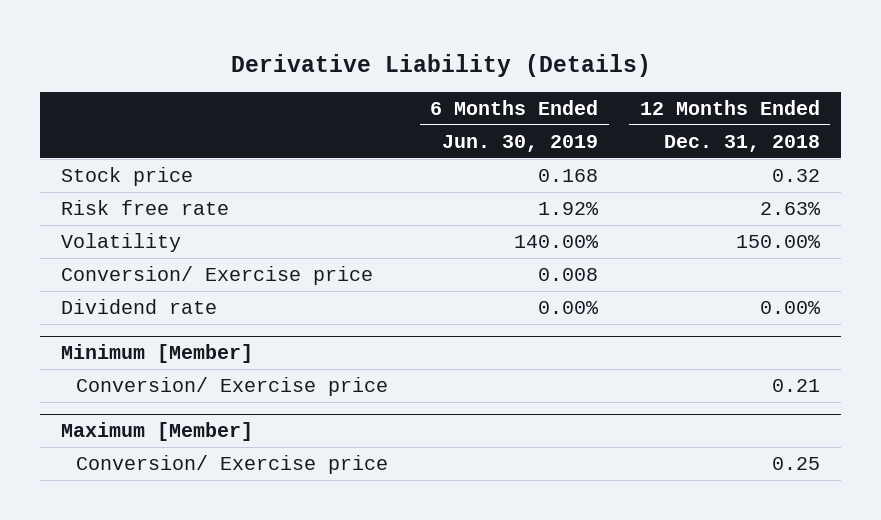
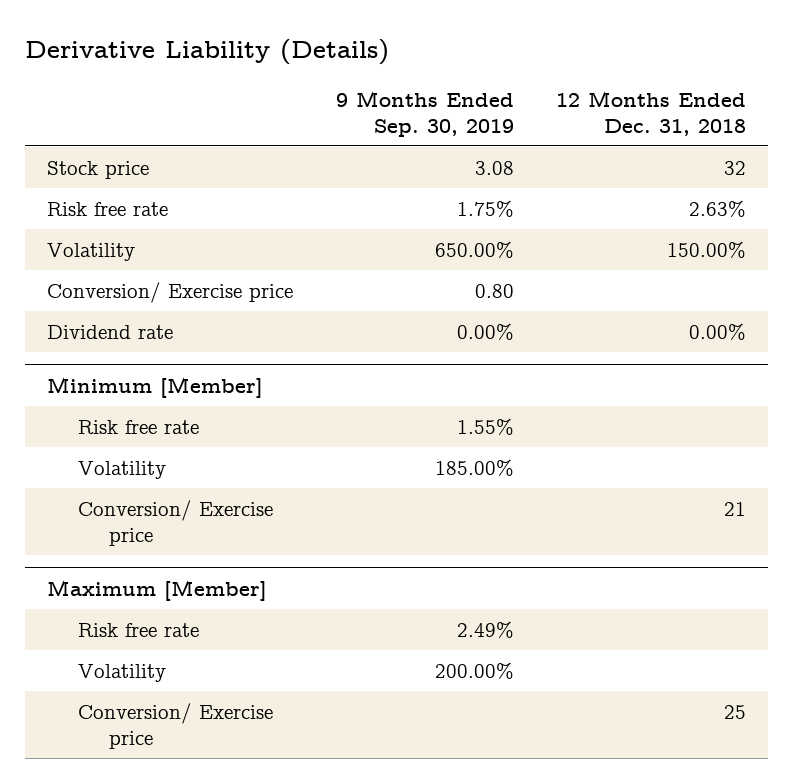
- | 6 Months Ended Jun. 30, 2019 | 12 Months Ended Dec. 31, 2018
+ | 9 Months Ended Sep. 30, 2019 | 12 Months Ended Dec. 31, 2018
- Stock price | 0.168 | 0.32
+ Stock price | 3.08 | 32
@ Minimum [Member]
- Conversion/ Exercise price | | 0.21
+ Risk free rate | 1.55% |
+ Volatility | 185.00% |
+ Conversion/ Exercise price | | 21
@ Maximum [Member]
- Conversion/ Exercise price | | 0.25
+ Risk free rate | 2.49% |
+ Volatility | 200.00% |
+ Conversion/ Exercise price | | 25

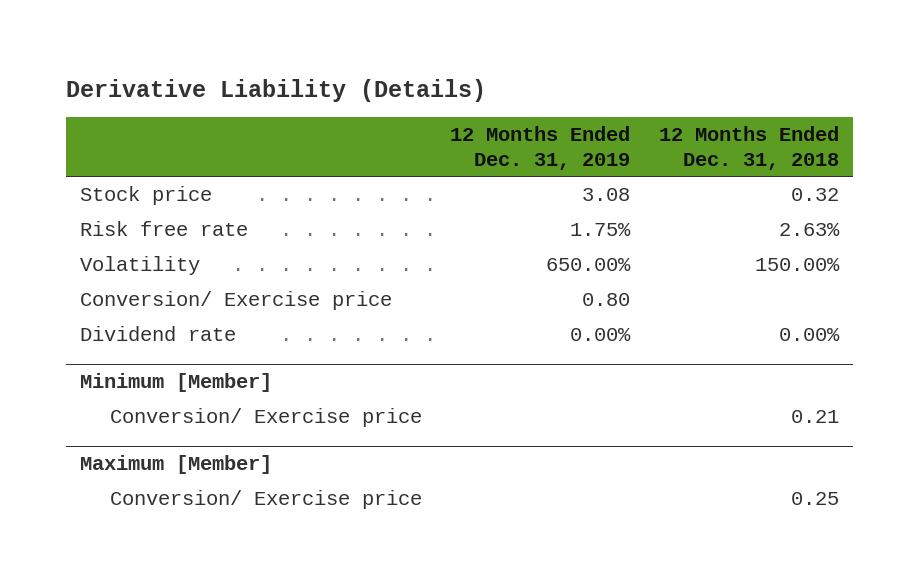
- | 9 Months Ended Sep. 30, 2019 | 12 Months Ended Dec. 31, 2018
+ | 12 Months Ended Dec. 31, 2019 | 12 Months Ended Dec. 31, 2018
- Stock price | 3.08 | 32
+ Stock price | 3.08 | 0.32
@ Minimum [Member]
- Risk free rate | 1.55% |
- Volatility | 185.00% |
- Conversion/ Exercise price | | 21
+ Conversion/ Exercise price | | 0.21
@ Maximum [Member]
- Risk free rate | 2.49% |
- Volatility | 200.00% |
- Conversion/ Exercise price | | 25
+ Conversion/ Exercise price | | 0.25

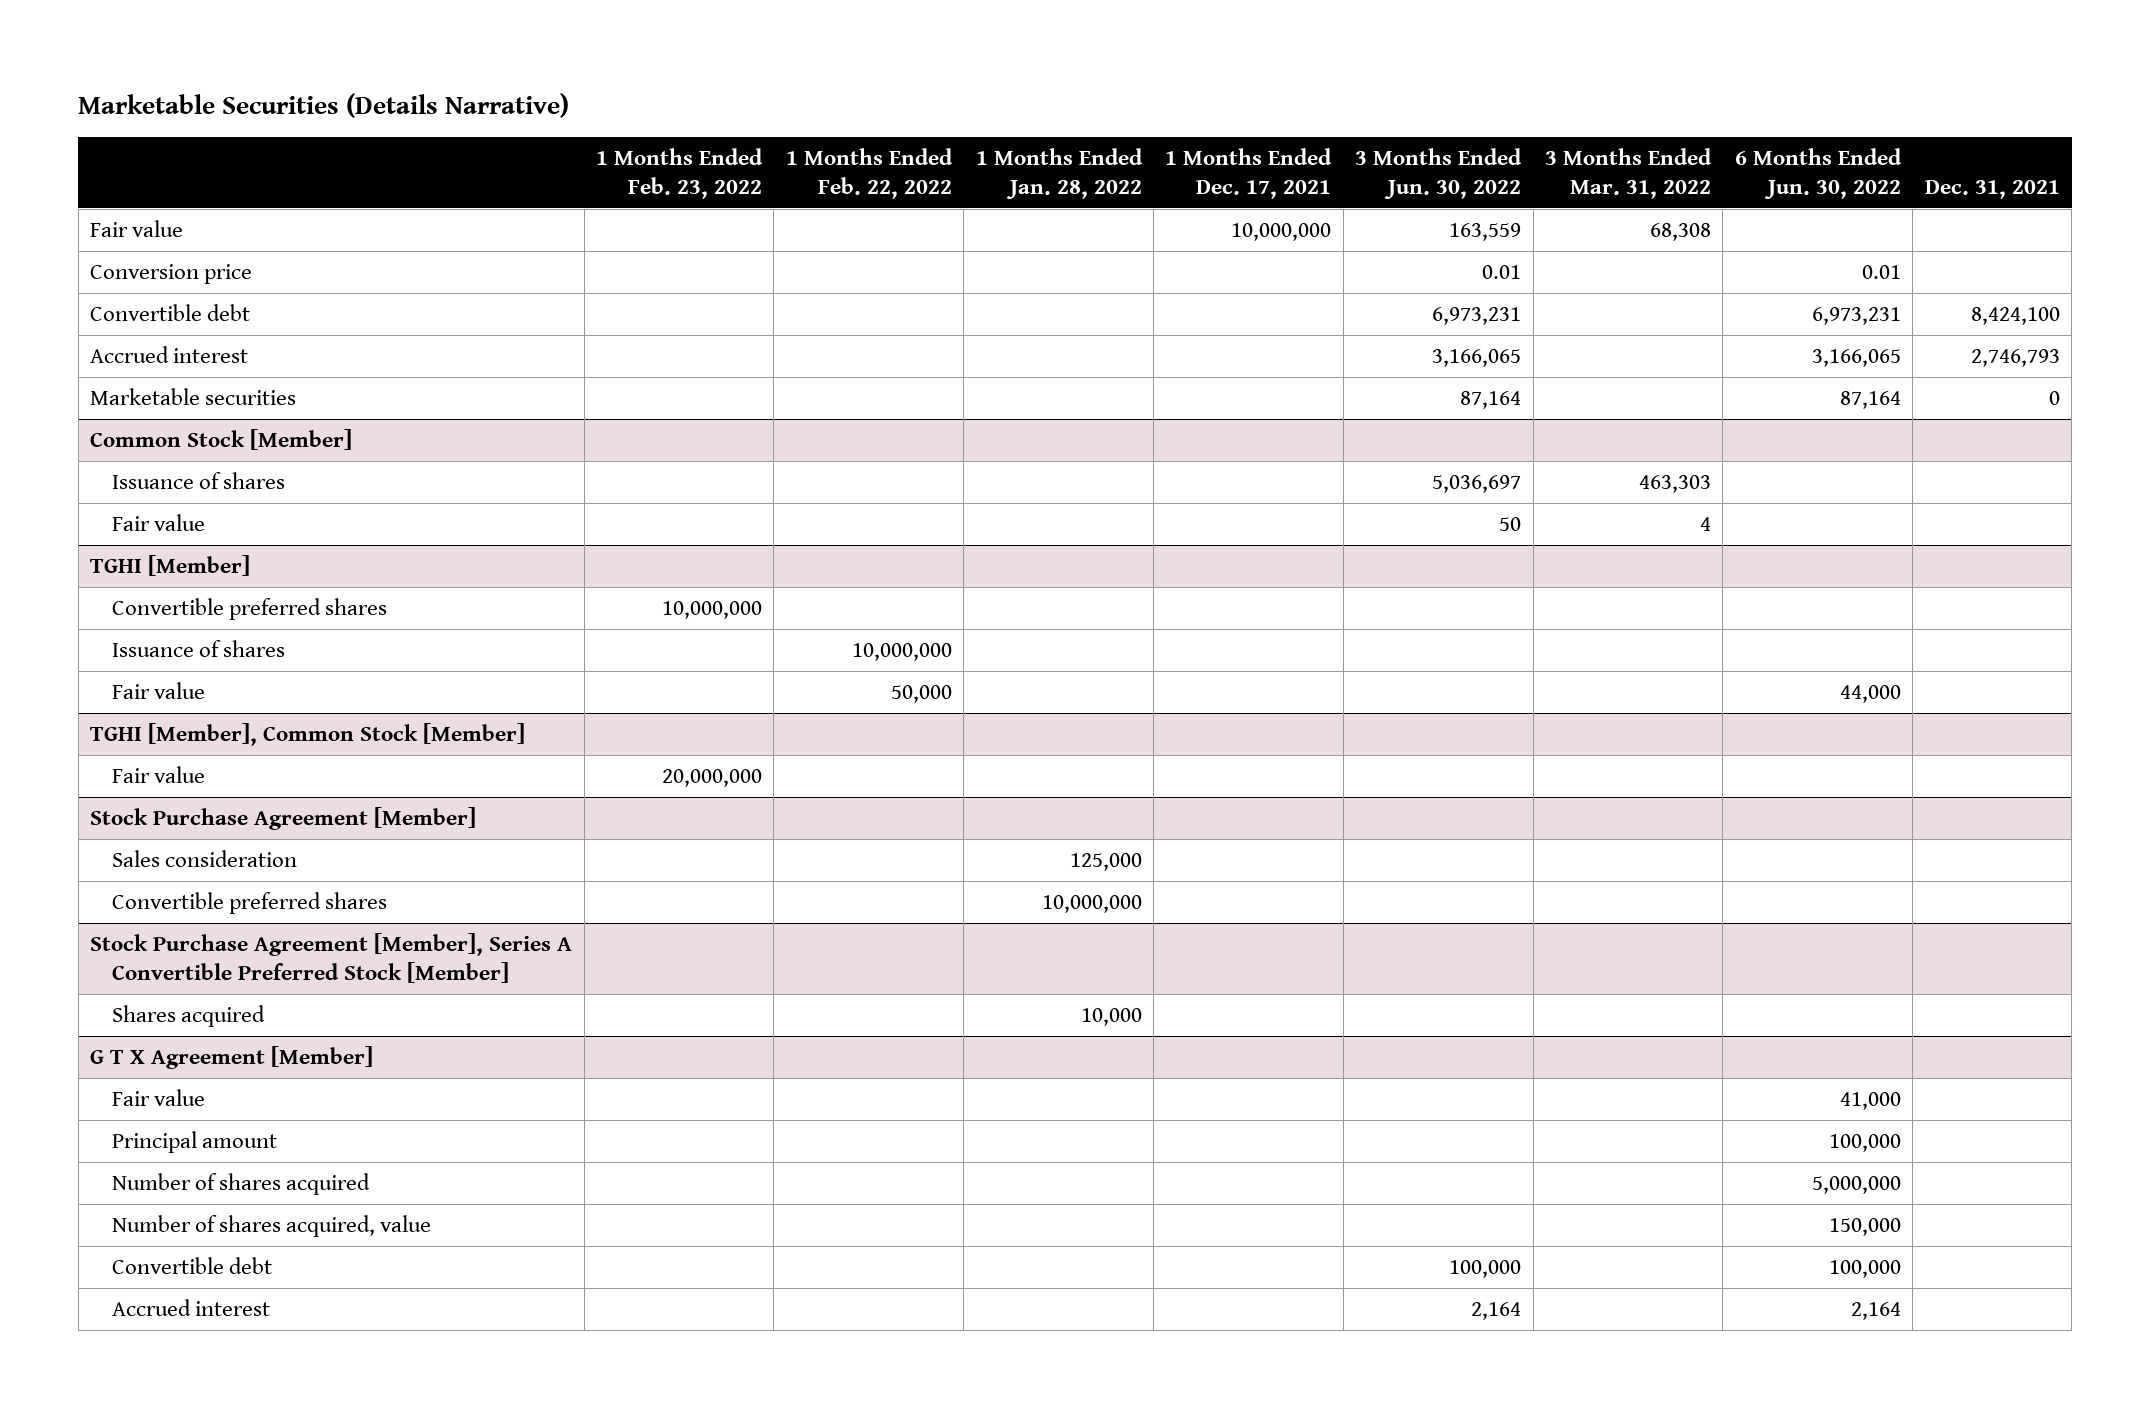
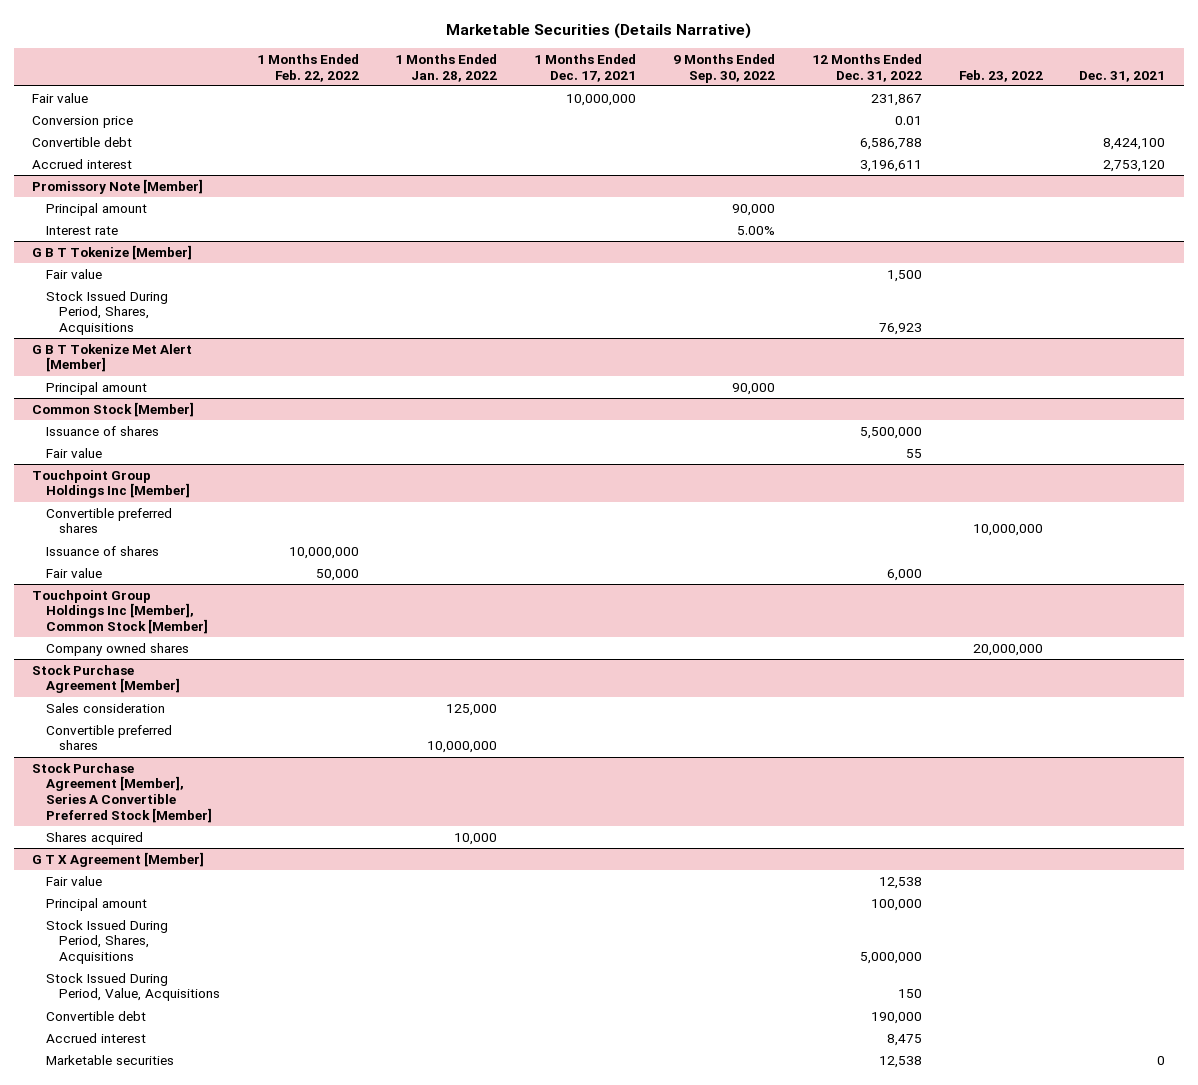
- | 1 Months Ended Feb. 23, 2022 | 1 Months Ended Feb. 22, 2022 | 1 Months Ended Jan. 28, 2022 | 1 Months Ended Dec. 17, 2021 | 3 Months Ended Jun. 30, 2022 | 3 Months Ended Mar. 31, 2022 | 6 Months Ended Jun. 30, 2022 | Dec. 31, 2021
+ | 1 Months Ended Feb. 22, 2022 | 1 Months Ended Jan. 28, 2022 | 1 Months Ended Dec. 17, 2021 | 9 Months Ended Sep. 30, 2022 | 12 Months Ended Dec. 31, 2022 | Feb. 23, 2022 | Dec. 31, 2021
- Accrued interest | | | | | 3,166,065 | | 3,166,065 | 2,746,793
- Marketable securities | | | | | 87,164 | | 87,164 | 0
+ Accrued interest | | | | | 3,196,611 | | 2,753,120
+ Promissory Note [Member]
+ Principal amount | | | | 90,000 | | |
+ Interest rate | | | | 5.00% | | |
+ G B T Tokenize [Member]
+ Fair value | | | | | 1,500 | |
+ Stock Issued During Period, Shares, Acquisitions | | | | | 76,923 | |
+ G B T Tokenize Met Alert [Member]
+ Principal amount | | | | 90,000 | | |
- TGHI [Member]
+ Touchpoint Group Holdings Inc [Member]
- TGHI [Member], Common Stock [Member]
- Fair value | 20,000,000 | | | | | | |
+ Touchpoint Group Holdings Inc [Member], Common Stock [Member]
+ Company owned shares | | | | | | 20,000,000 |
@ G T X Agreement [Member]
- Number of shares acquired | | | | | | | 5,000,000 |
- Number of shares acquired, value | | | | | | | 150,000 |
+ Stock Issued During Period, Shares, Acquisitions | | | | | 5,000,000 | |
+ Stock Issued During Period, Value, Acquisitions | | | | | 150 | |
+ Marketable securities | | | | | 12,538 | | 0

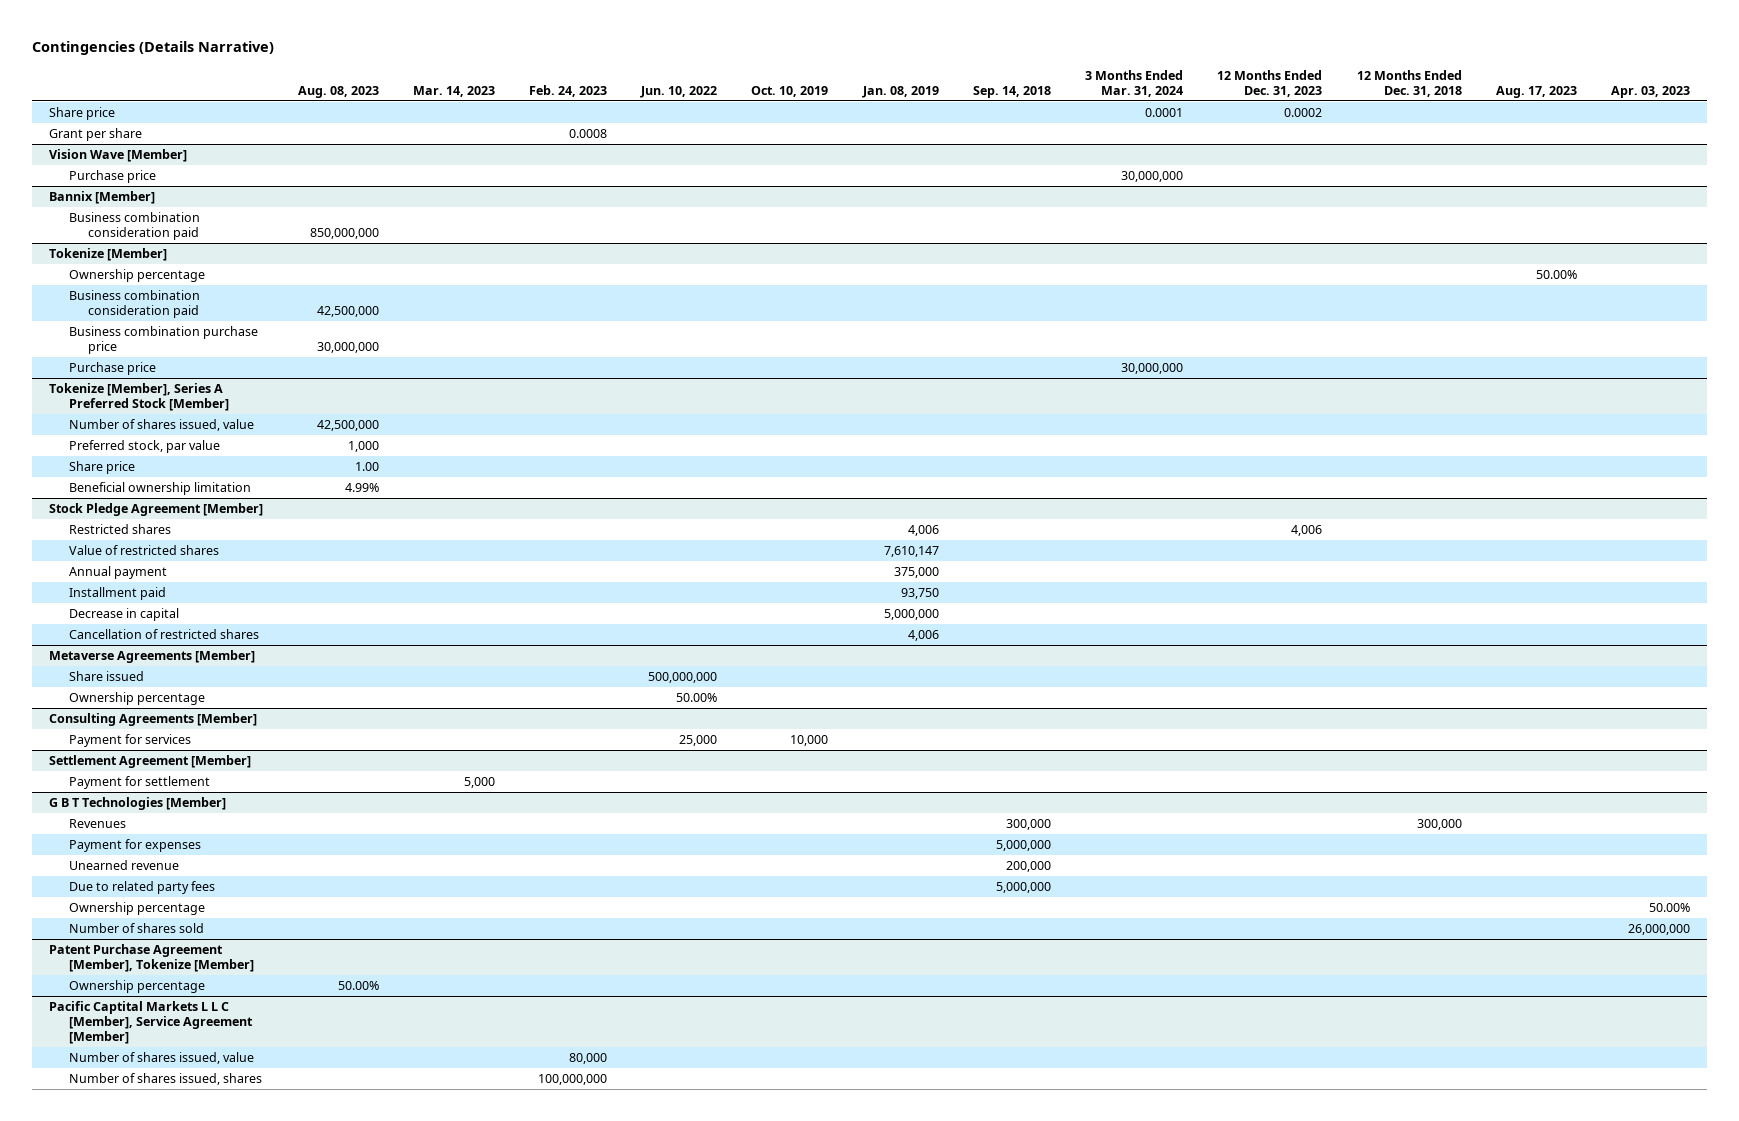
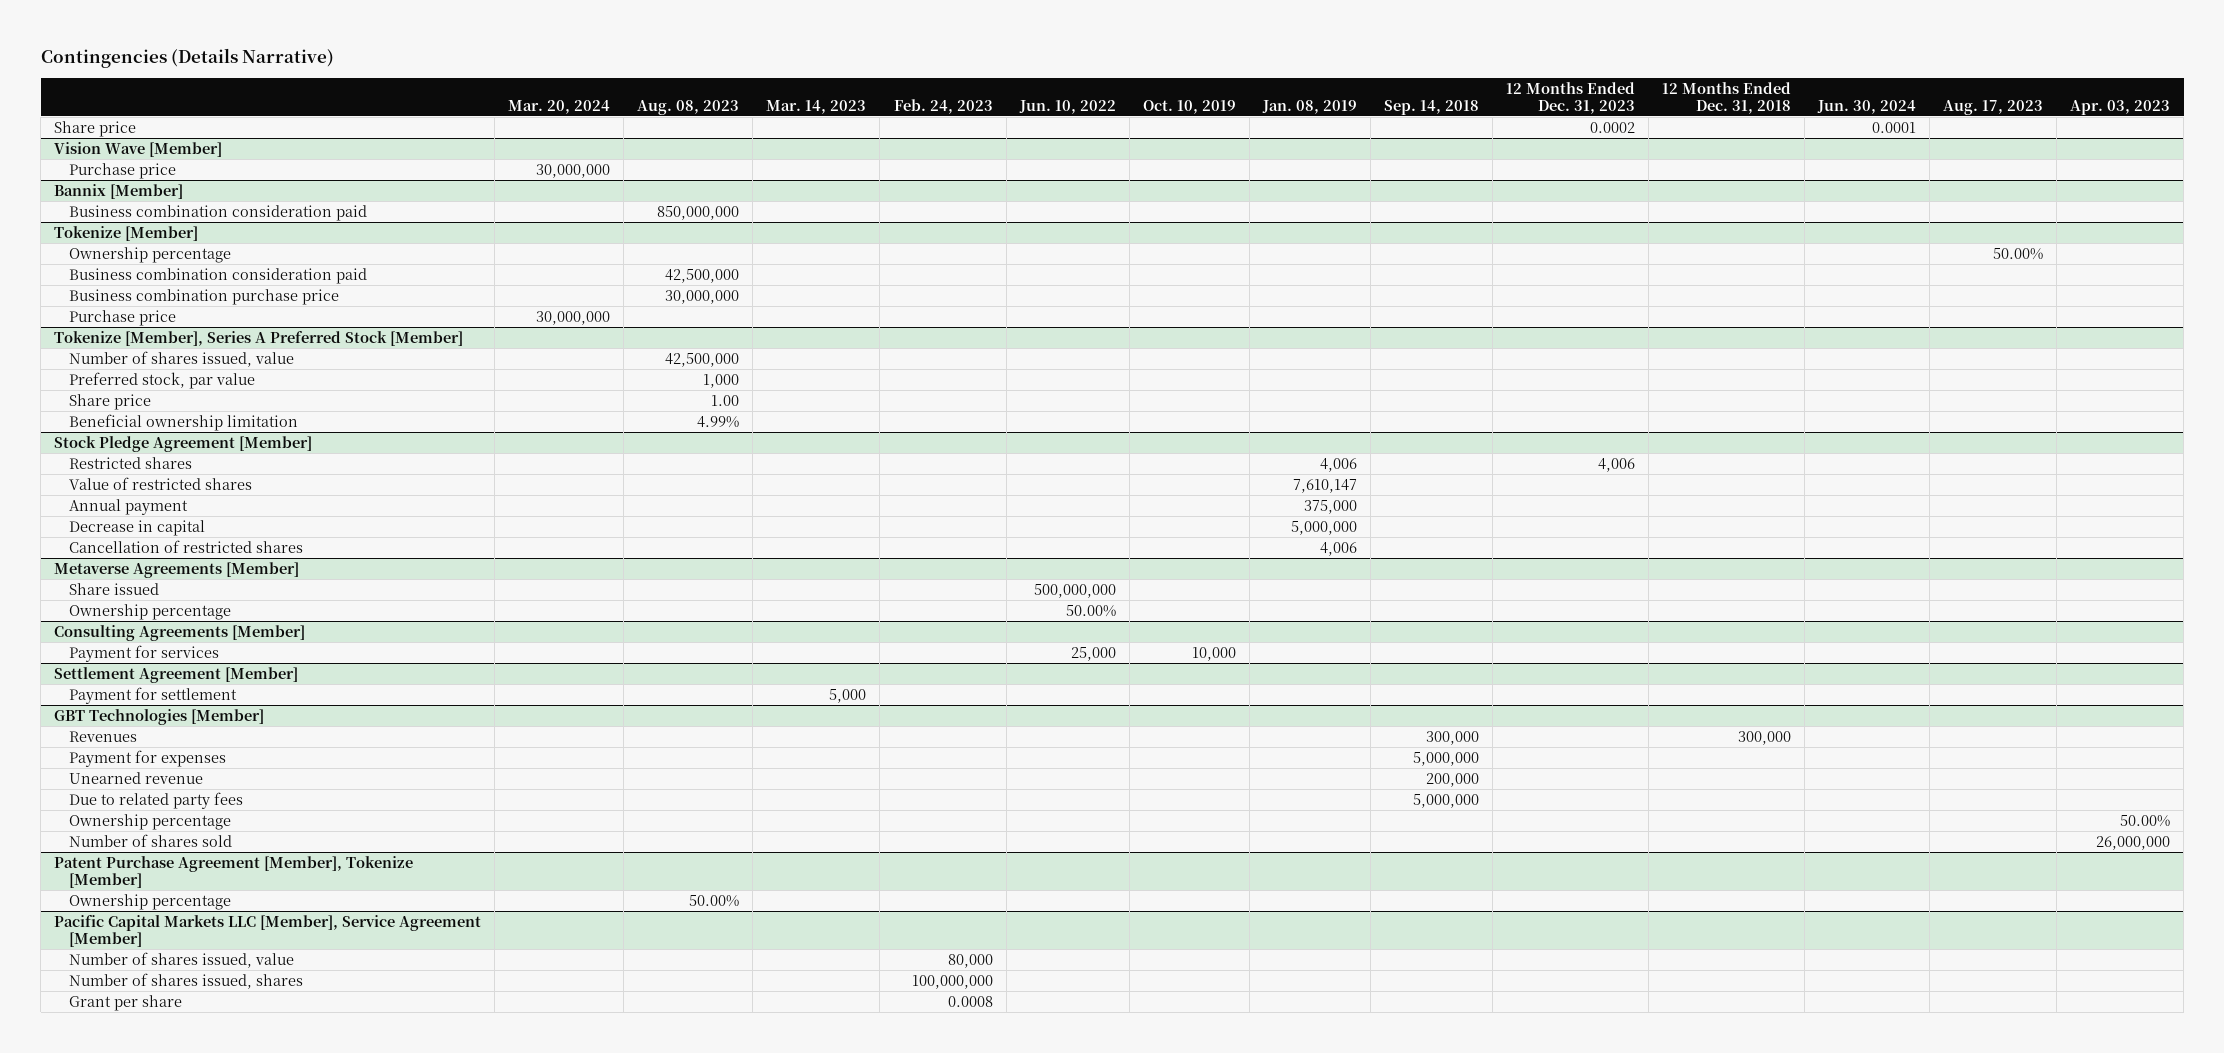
- | Aug. 08, 2023 | Mar. 14, 2023 | Feb. 24, 2023 | Jun. 10, 2022 | Oct. 10, 2019 | Jan. 08, 2019 | Sep. 14, 2018 | 3 Months Ended Mar. 31, 2024 | 12 Months Ended Dec. 31, 2023 | 12 Months Ended Dec. 31, 2018 | Aug. 17, 2023 | Apr. 03, 2023
+ | Mar. 20, 2024 | Aug. 08, 2023 | Mar. 14, 2023 | Feb. 24, 2023 | Jun. 10, 2022 | Oct. 10, 2019 | Jan. 08, 2019 | Sep. 14, 2018 | 12 Months Ended Dec. 31, 2023 | 12 Months Ended Dec. 31, 2018 | Jun. 30, 2024 | Aug. 17, 2023 | Apr. 03, 2023
- Grant per share | | | 0.0008 | | | | | | | | |
@ Stock Pledge Agreement [Member]
- Installment paid | | | | | | 93,750 | | | | | |
- G B T Technologies [Member]
+ GBT Technologies [Member]
- Pacific Captital Markets L L C [Member], Service Agreement [Member]
+ Pacific Capital Markets LLC [Member], Service Agreement [Member]
+ Grant per share | | | | 0.0008 | | | | | | | | |

